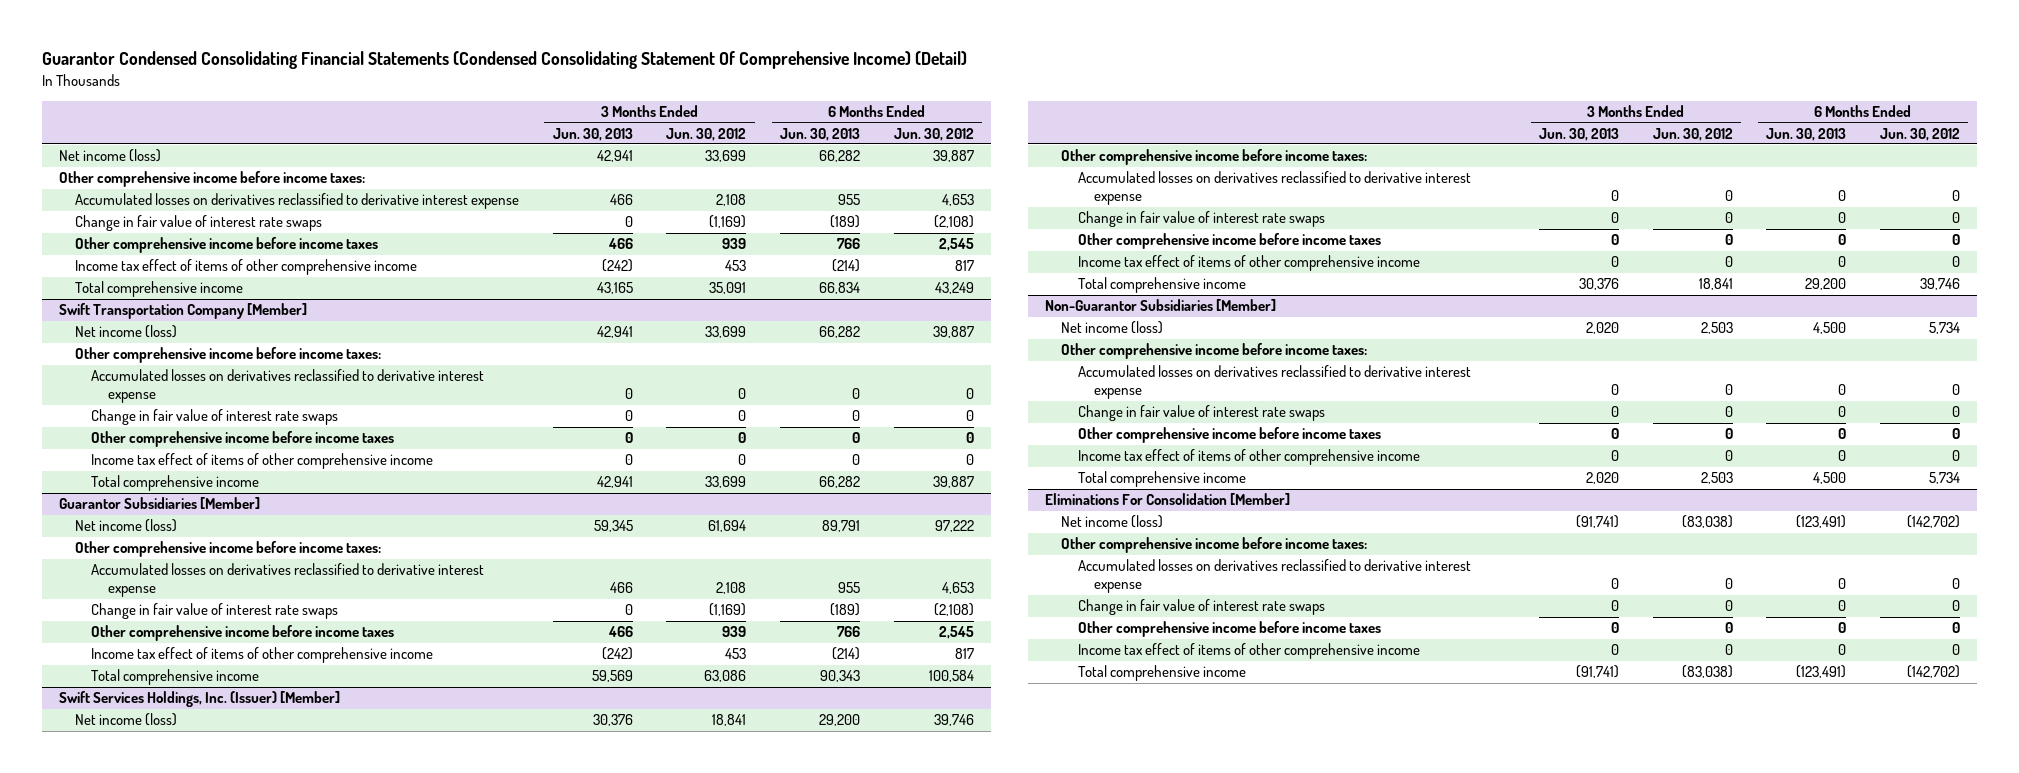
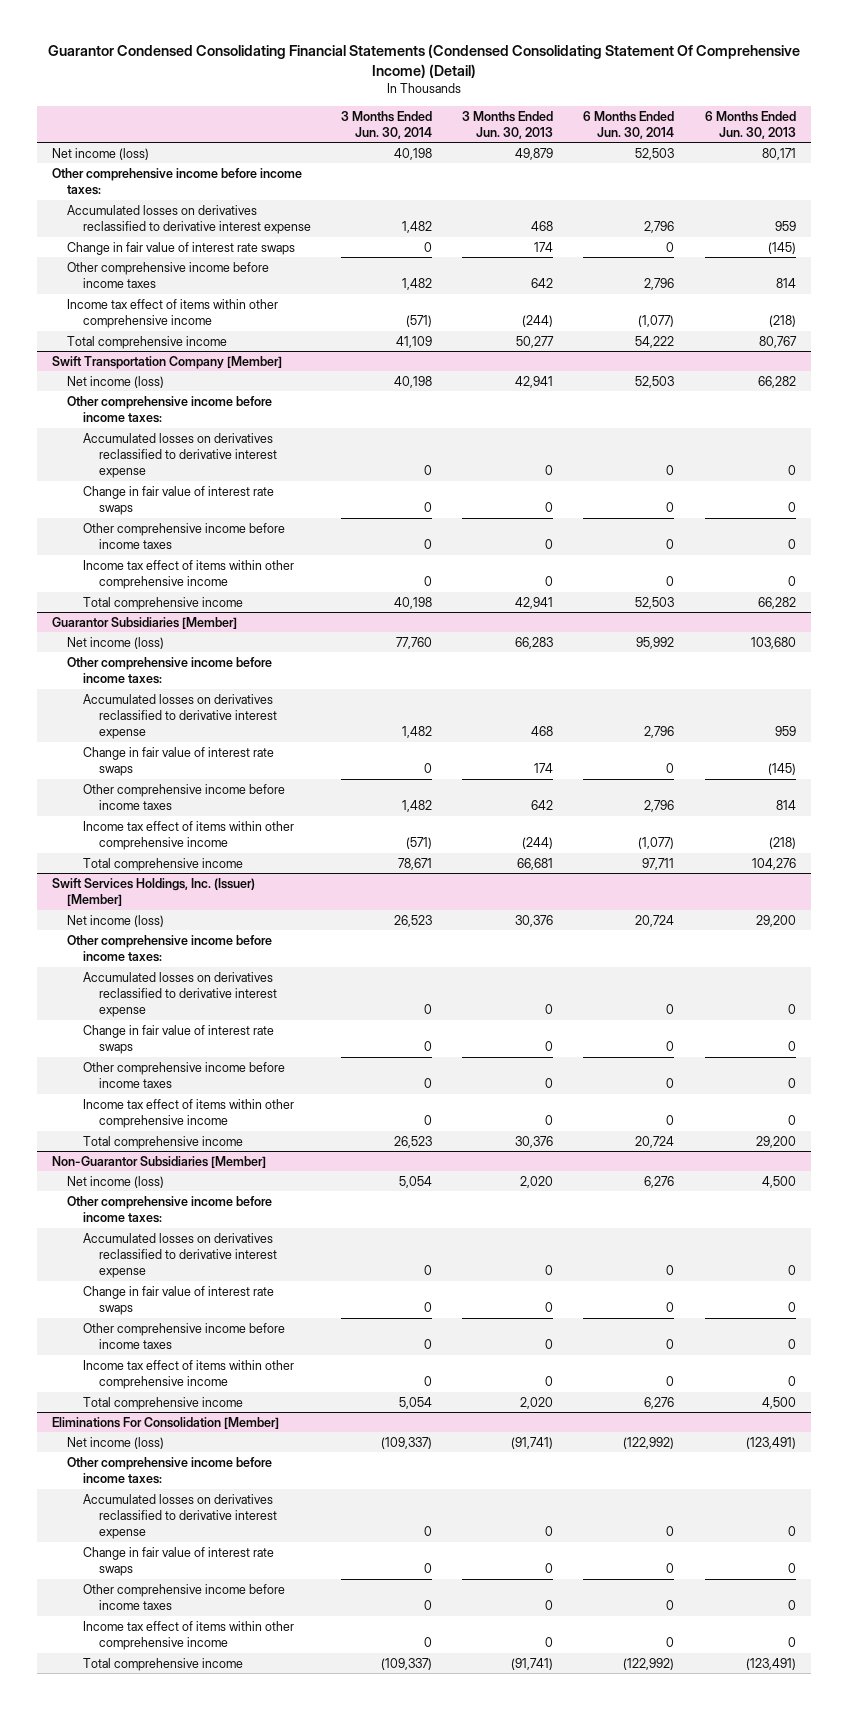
- | 3 Months Ended Jun. 30, 2013 | 3 Months Ended Jun. 30, 2012 | 6 Months Ended Jun. 30, 2013 | 6 Months Ended Jun. 30, 2012
+ | 3 Months Ended Jun. 30, 2014 | 3 Months Ended Jun. 30, 2013 | 6 Months Ended Jun. 30, 2014 | 6 Months Ended Jun. 30, 2013
- Net income (loss) | 42,941 | 33,699 | 66,282 | 39,887
+ Net income (loss) | 40,198 | 49,879 | 52,503 | 80,171
- Accumulated losses on derivatives reclassified to derivative interest expense | 466 | 2,108 | 955 | 4,653
- Change in fair value of interest rate swaps | 0 | (1,169) | (189) | (2,108)
- Other comprehensive income before income taxes | 466 | 939 | 766 | 2,545
- Income tax effect of items of other comprehensive income | (242) | 453 | (214) | 817
- Total comprehensive income | 43,165 | 35,091 | 66,834 | 43,249
+ Accumulated losses on derivatives reclassified to derivative interest expense | 1,482 | 468 | 2,796 | 959
+ Change in fair value of interest rate swaps | 0 | 174 | 0 | (145)
+ Other comprehensive income before income taxes | 1,482 | 642 | 2,796 | 814
+ Income tax effect of items within other comprehensive income | (571) | (244) | (1,077) | (218)
+ Total comprehensive income | 41,109 | 50,277 | 54,222 | 80,767
@ Swift Transportation Company [Member]
- Income tax effect of items of other comprehensive income | 0 | 0 | 0 | 0
+ Income tax effect of items within other comprehensive income | 0 | 0 | 0 | 0
@ Guarantor Subsidiaries [Member]
- Net income (loss) | 59,345 | 61,694 | 89,791 | 97,222
+ Net income (loss) | 77,760 | 66,283 | 95,992 | 103,680
- Accumulated losses on derivatives reclassified to derivative interest expense | 466 | 2,108 | 955 | 4,653
- Change in fair value of interest rate swaps | 0 | (1,169) | (189) | (2,108)
- Other comprehensive income before income taxes | 466 | 939 | 766 | 2,545
- Income tax effect of items of other comprehensive income | (242) | 453 | (214) | 817
- Total comprehensive income | 59,569 | 63,086 | 90,343 | 100,584
+ Accumulated losses on derivatives reclassified to derivative interest expense | 1,482 | 468 | 2,796 | 959
+ Change in fair value of interest rate swaps | 0 | 174 | 0 | (145)
+ Other comprehensive income before income taxes | 1,482 | 642 | 2,796 | 814
+ Income tax effect of items within other comprehensive income | (571) | (244) | (1,077) | (218)
+ Total comprehensive income | 78,671 | 66,681 | 97,711 | 104,276
@ Swift Services Holdings, Inc. (Issuer) [Member]
- Income tax effect of items of other comprehensive income | 0 | 0 | 0 | 0
+ Income tax effect of items within other comprehensive income | 0 | 0 | 0 | 0
@ Non-Guarantor Subsidiaries [Member]
- Income tax effect of items of other comprehensive income | 0 | 0 | 0 | 0
+ Income tax effect of items within other comprehensive income | 0 | 0 | 0 | 0
@ Eliminations For Consolidation [Member]
- Income tax effect of items of other comprehensive income | 0 | 0 | 0 | 0
+ Income tax effect of items within other comprehensive income | 0 | 0 | 0 | 0

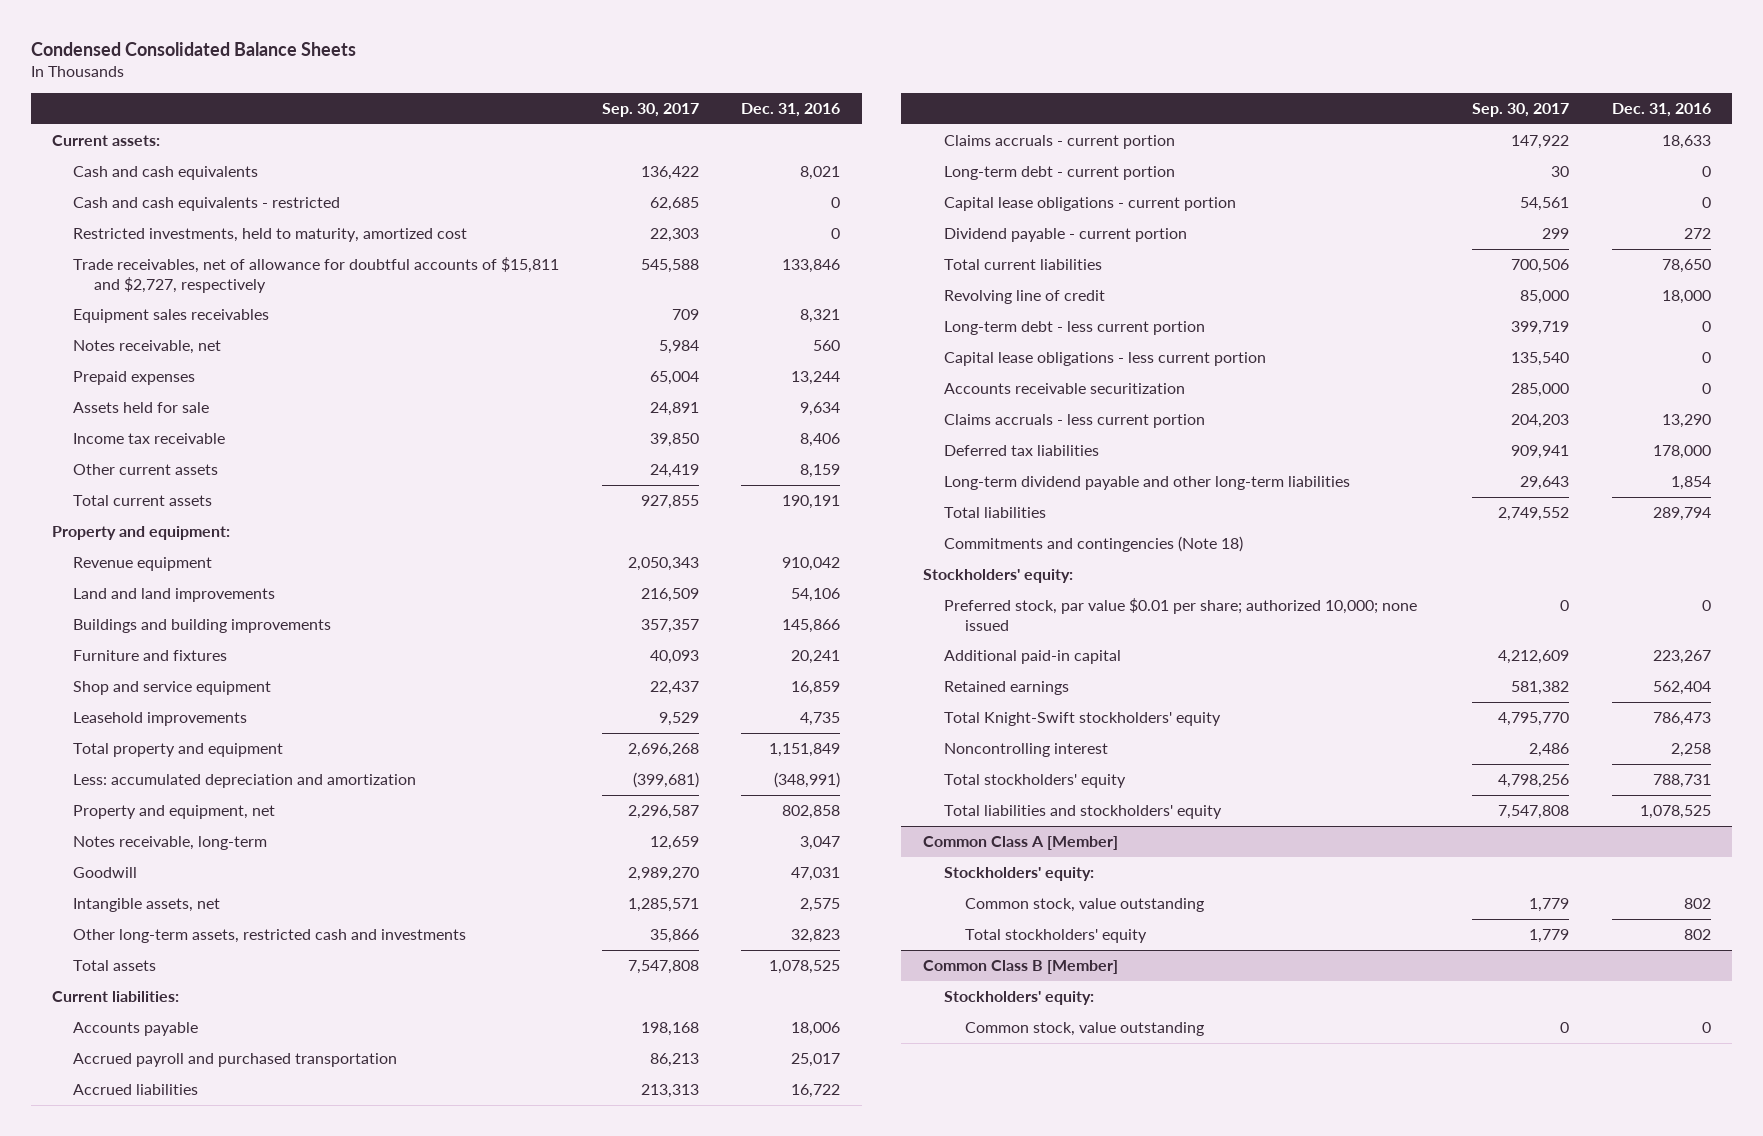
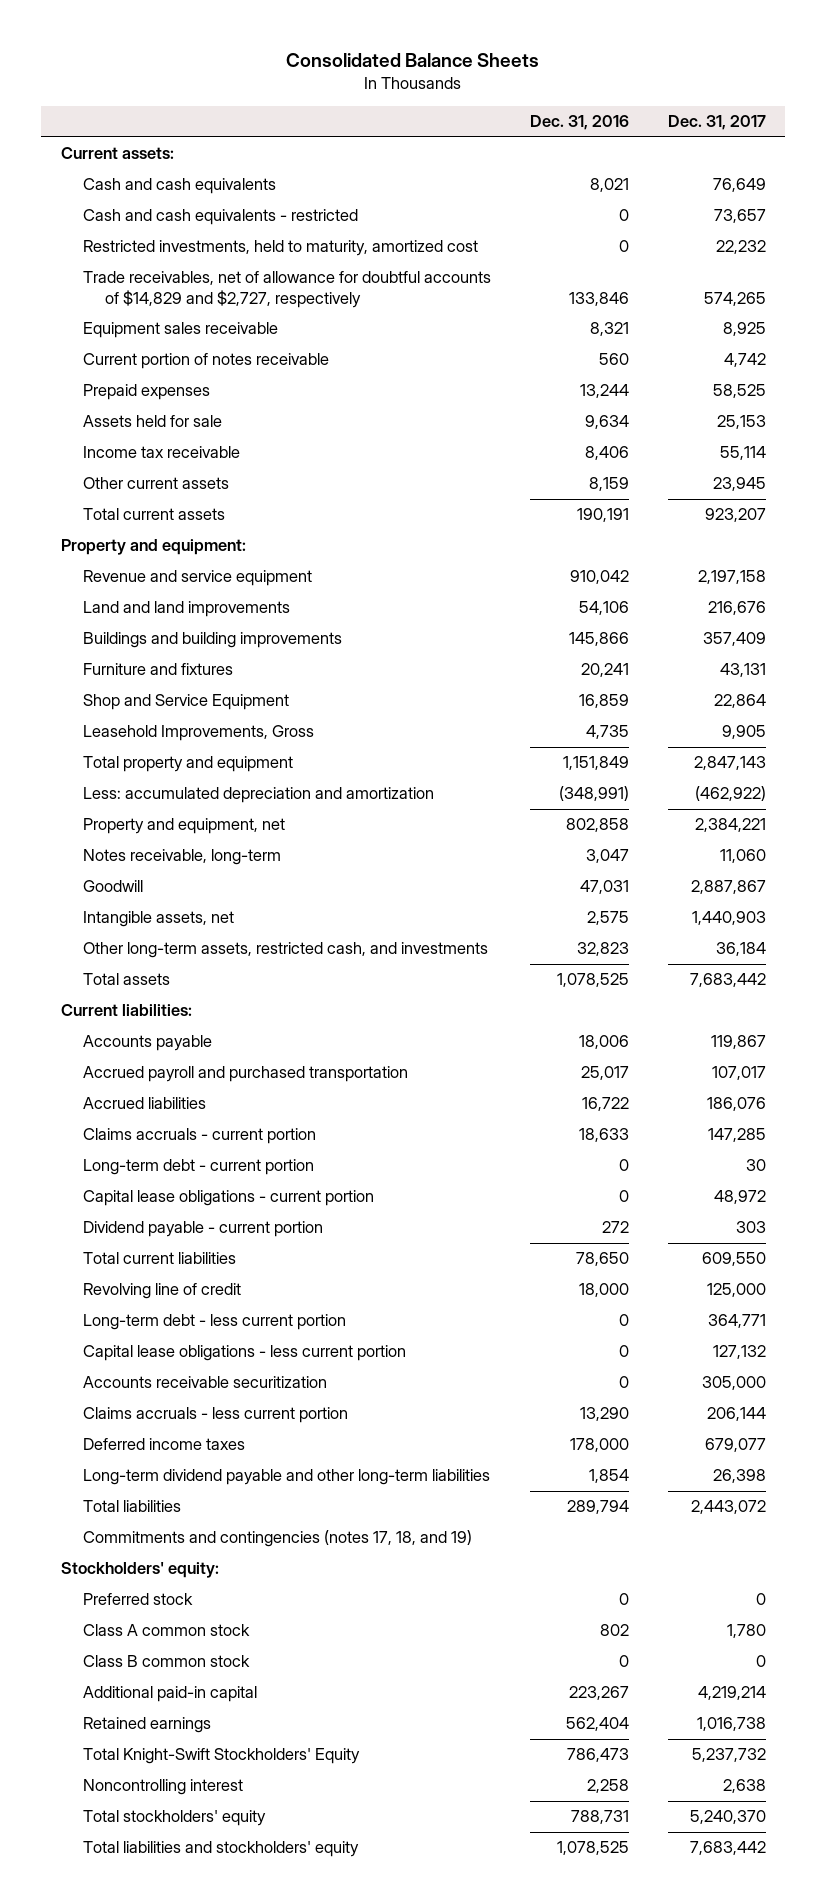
- Condensed Consolidated Balance Sheets
+ Consolidated Balance Sheets
- | Sep. 30, 2017 | Dec. 31, 2016
+ | Dec. 31, 2016 | Dec. 31, 2017
- Trade receivables, net of allowance for doubtful accounts of $15,811 and $2,727, respectively | 545,588 | 133,846
- Equipment sales receivables | 709 | 8,321
- Notes receivable, net | 5,984 | 560
+ Trade receivables, net of allowance for doubtful accounts of $14,829 and $2,727, respectively | 133,846 | 574,265
+ Equipment sales receivable | 8,321 | 8,925
+ Current portion of notes receivable | 560 | 4,742
- Revenue equipment | 2,050,343 | 910,042
+ Revenue and service equipment | 910,042 | 2,197,158
- Shop and service equipment | 22,437 | 16,859
- Leasehold improvements | 9,529 | 4,735
+ Shop and Service Equipment | 16,859 | 22,864
+ Leasehold Improvements, Gross | 4,735 | 9,905
- Other long-term assets, restricted cash and investments | 35,866 | 32,823
+ Other long-term assets, restricted cash, and investments | 32,823 | 36,184
- Deferred tax liabilities | 909,941 | 178,000
+ Deferred income taxes | 178,000 | 679,077
- Commitments and contingencies (Note 18)
+ Commitments and contingencies (notes 17, 18, and 19)
- Preferred stock, par value $0.01 per share; authorized 10,000; none issued | 0 | 0
+ Preferred stock | 0 | 0
+ Class A common stock | 802 | 1,780
+ Class B common stock | 0 | 0
- Total Knight-Swift stockholders' equity | 4,795,770 | 786,473
+ Total Knight-Swift Stockholders' Equity | 786,473 | 5,237,732
- Common Class A [Member]
- Stockholders' equity:
- Common stock, value outstanding | 1,779 | 802
- Total stockholders' equity | 1,779 | 802
- Common Class B [Member]
- Stockholders' equity:
- Common stock, value outstanding | 0 | 0

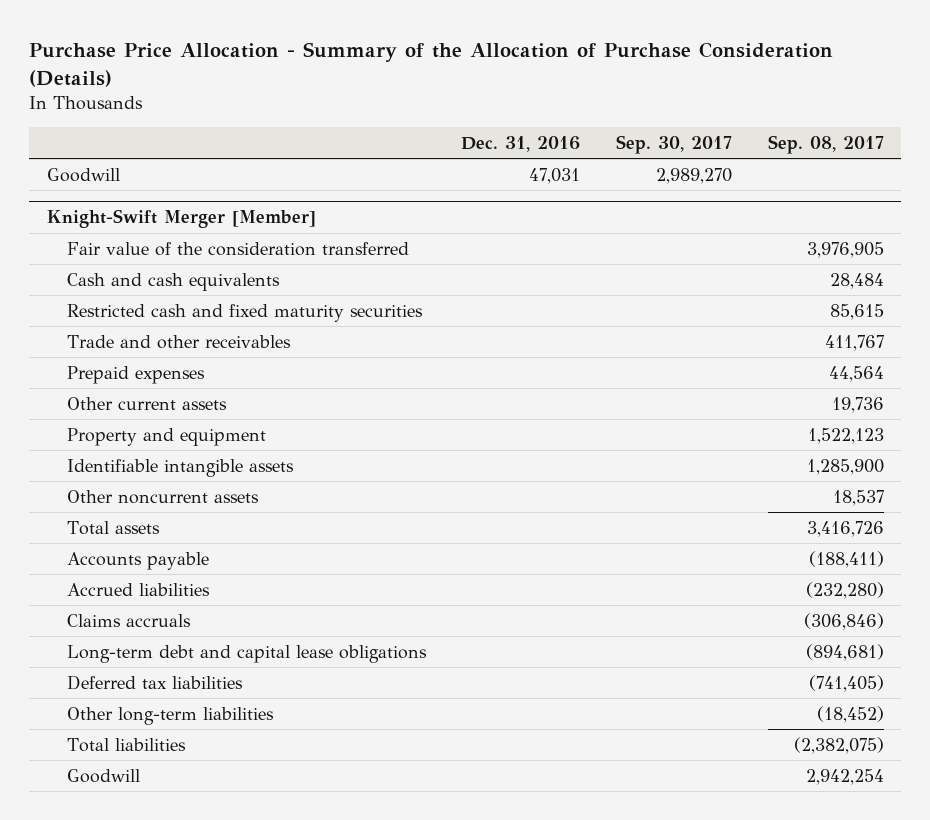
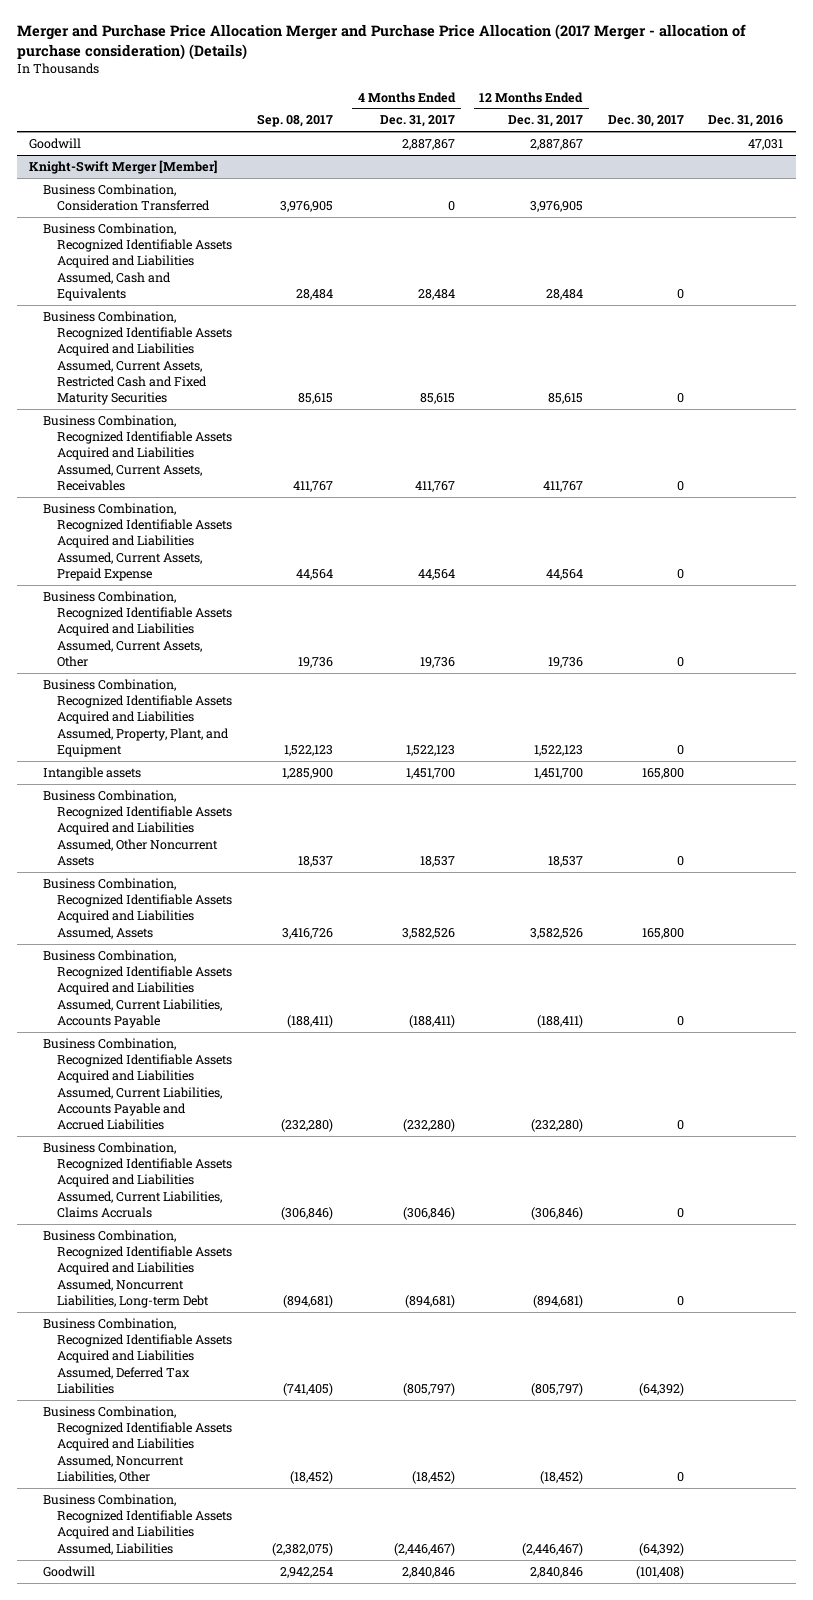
- Purchase Price Allocation - Summary of the Allocation of Purchase Consideration (Details)
+ Merger and Purchase Price Allocation Merger and Purchase Price Allocation (2017 Merger - allocation of purchase consideration) (Details)
- | Dec. 31, 2016 | Sep. 30, 2017 | Sep. 08, 2017
+ | Sep. 08, 2017 | 4 Months Ended Dec. 31, 2017 | 12 Months Ended Dec. 31, 2017 | Dec. 30, 2017 | Dec. 31, 2016
@ Knight-Swift Merger [Member]
- Fair value of the consideration transferred | | | 3,976,905
- Cash and cash equivalents | | | 28,484
- Restricted cash and fixed maturity securities | | | 85,615
- Trade and other receivables | | | 411,767
- Prepaid expenses | | | 44,564
- Other current assets | | | 19,736
- Property and equipment | | | 1,522,123
- Identifiable intangible assets | | | 1,285,900
- Other noncurrent assets | | | 18,537
- Total assets | | | 3,416,726
- Accounts payable | | | (188,411)
- Accrued liabilities | | | (232,280)
- Claims accruals | | | (306,846)
- Long-term debt and capital lease obligations | | | (894,681)
- Deferred tax liabilities | | | (741,405)
- Other long-term liabilities | | | (18,452)
- Total liabilities | | | (2,382,075)
+ Business Combination, Consideration Transferred | 3,976,905 | 0 | 3,976,905 | |
+ Business Combination, Recognized Identifiable Assets Acquired and Liabilities Assumed, Cash and Equivalents | 28,484 | 28,484 | 28,484 | 0 |
+ Business Combination, Recognized Identifiable Assets Acquired and Liabilities Assumed, Current Assets, Restricted Cash and Fixed Maturity Securities | 85,615 | 85,615 | 85,615 | 0 |
+ Business Combination, Recognized Identifiable Assets Acquired and Liabilities Assumed, Current Assets, Receivables | 411,767 | 411,767 | 411,767 | 0 |
+ Business Combination, Recognized Identifiable Assets Acquired and Liabilities Assumed, Current Assets, Prepaid Expense | 44,564 | 44,564 | 44,564 | 0 |
+ Business Combination, Recognized Identifiable Assets Acquired and Liabilities Assumed, Current Assets, Other | 19,736 | 19,736 | 19,736 | 0 |
+ Business Combination, Recognized Identifiable Assets Acquired and Liabilities Assumed, Property, Plant, and Equipment | 1,522,123 | 1,522,123 | 1,522,123 | 0 |
+ Intangible assets | 1,285,900 | 1,451,700 | 1,451,700 | 165,800 |
+ Business Combination, Recognized Identifiable Assets Acquired and Liabilities Assumed, Other Noncurrent Assets | 18,537 | 18,537 | 18,537 | 0 |
+ Business Combination, Recognized Identifiable Assets Acquired and Liabilities Assumed, Assets | 3,416,726 | 3,582,526 | 3,582,526 | 165,800 |
+ Business Combination, Recognized Identifiable Assets Acquired and Liabilities Assumed, Current Liabilities, Accounts Payable | (188,411) | (188,411) | (188,411) | 0 |
+ Business Combination, Recognized Identifiable Assets Acquired and Liabilities Assumed, Current Liabilities, Accounts Payable and Accrued Liabilities | (232,280) | (232,280) | (232,280) | 0 |
+ Business Combination, Recognized Identifiable Assets Acquired and Liabilities Assumed, Current Liabilities, Claims Accruals | (306,846) | (306,846) | (306,846) | 0 |
+ Business Combination, Recognized Identifiable Assets Acquired and Liabilities Assumed, Noncurrent Liabilities, Long-term Debt | (894,681) | (894,681) | (894,681) | 0 |
+ Business Combination, Recognized Identifiable Assets Acquired and Liabilities Assumed, Deferred Tax Liabilities | (741,405) | (805,797) | (805,797) | (64,392) |
+ Business Combination, Recognized Identifiable Assets Acquired and Liabilities Assumed, Noncurrent Liabilities, Other | (18,452) | (18,452) | (18,452) | 0 |
+ Business Combination, Recognized Identifiable Assets Acquired and Liabilities Assumed, Liabilities | (2,382,075) | (2,446,467) | (2,446,467) | (64,392) |

